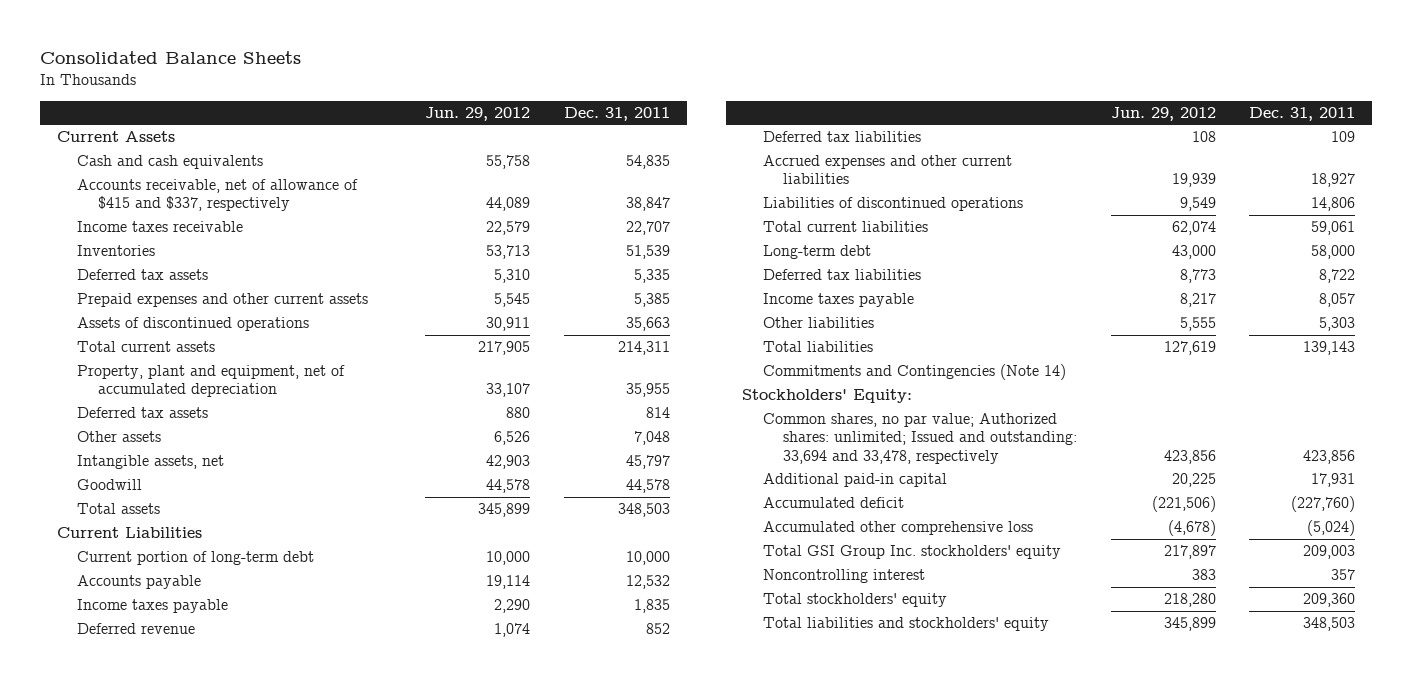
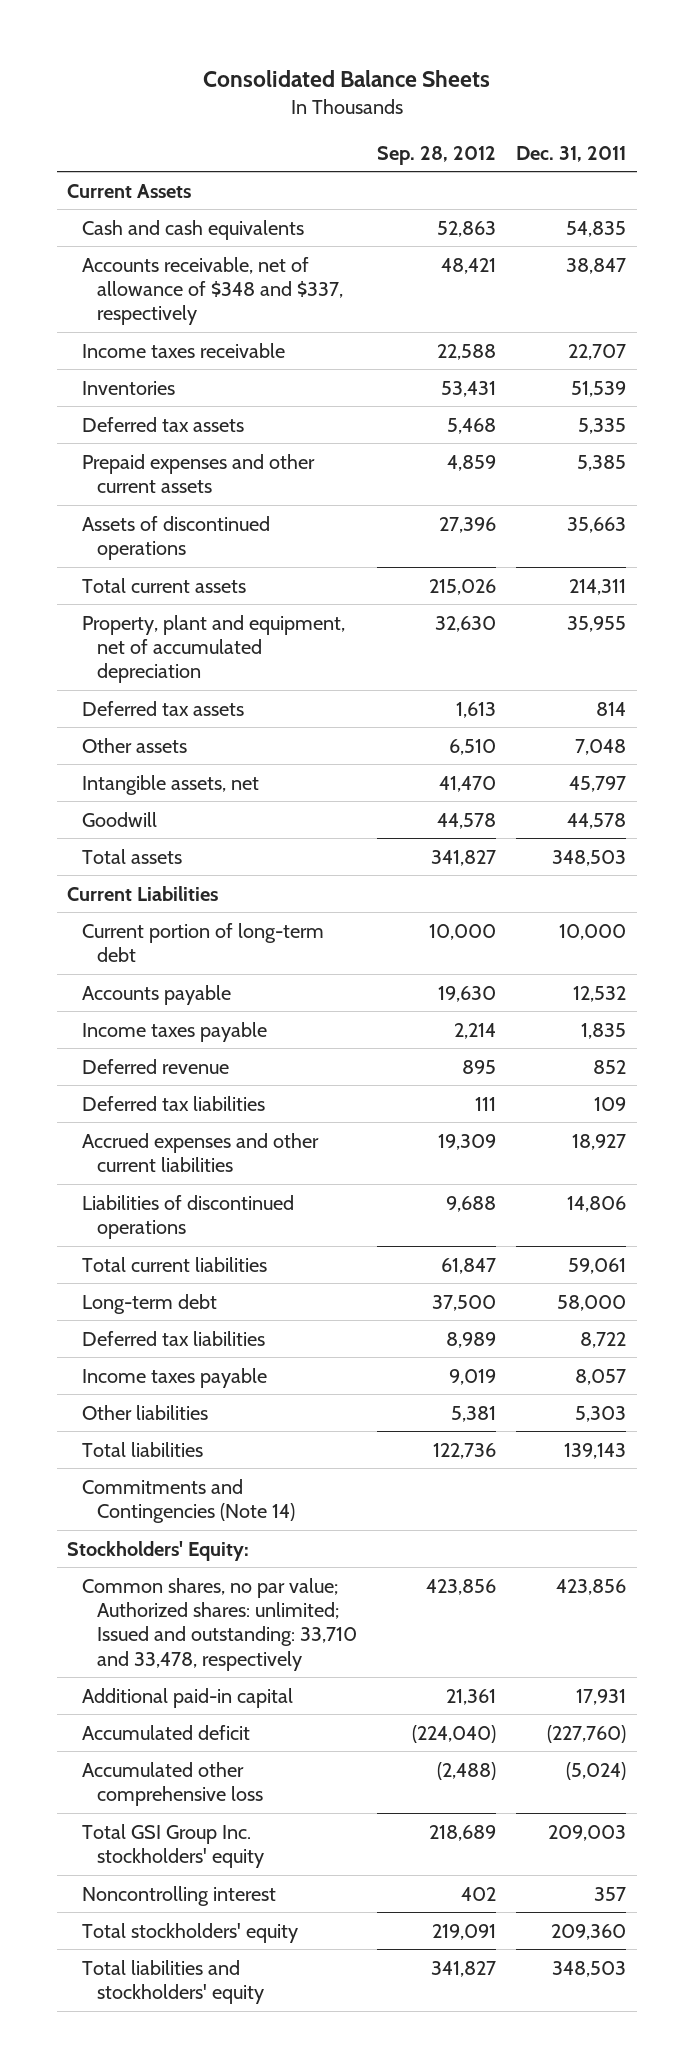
- | Jun. 29, 2012 | Dec. 31, 2011
+ | Sep. 28, 2012 | Dec. 31, 2011
- Accounts receivable, net of allowance of $415 and $337, respectively | 44,089 | 38,847
+ Accounts receivable, net of allowance of $348 and $337, respectively | 48,421 | 38,847
- Common shares, no par value; Authorized shares: unlimited; Issued and outstanding: 33,694 and 33,478, respectively | 423,856 | 423,856
+ Common shares, no par value; Authorized shares: unlimited; Issued and outstanding: 33,710 and 33,478, respectively | 423,856 | 423,856

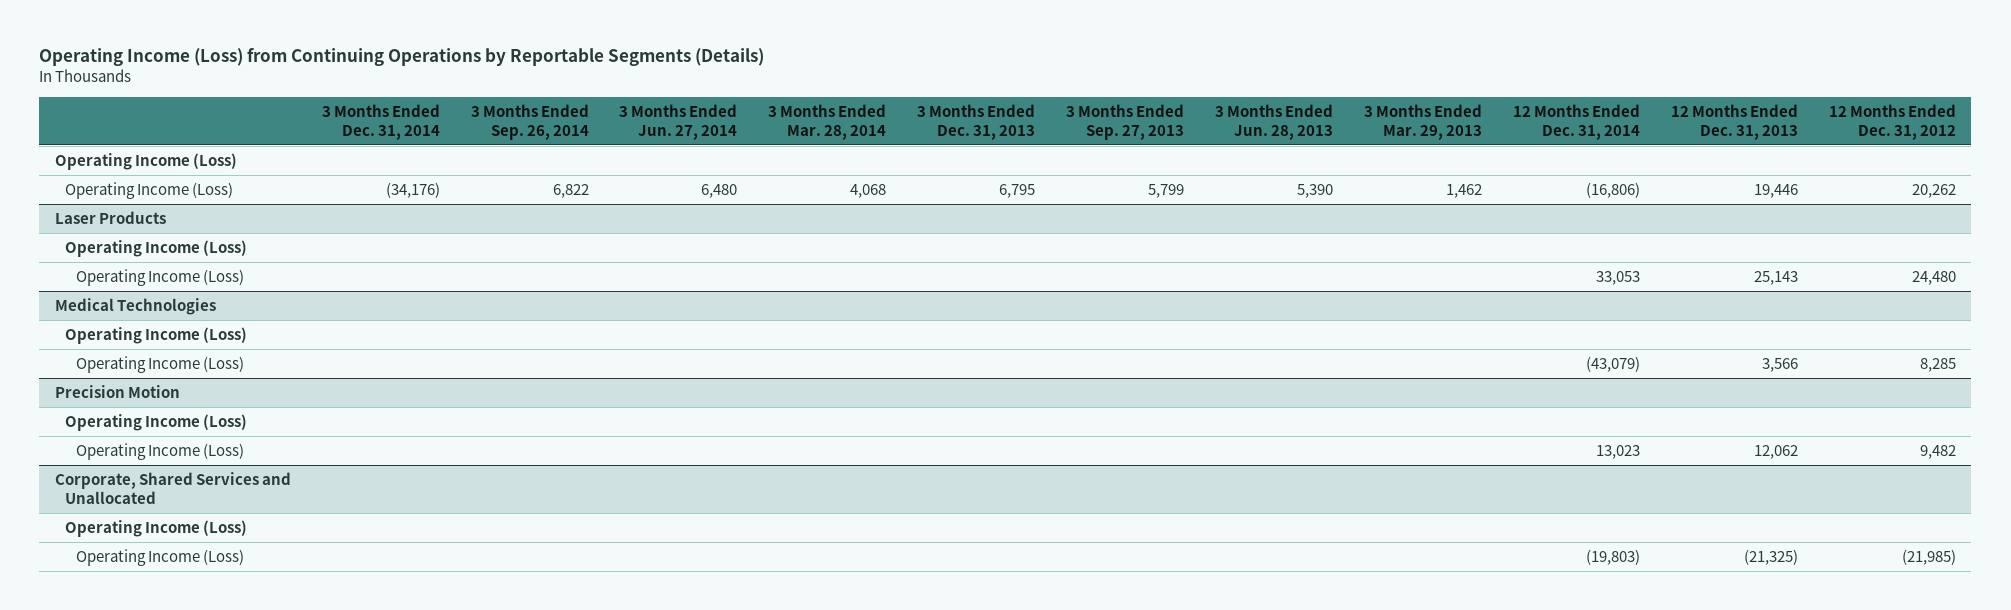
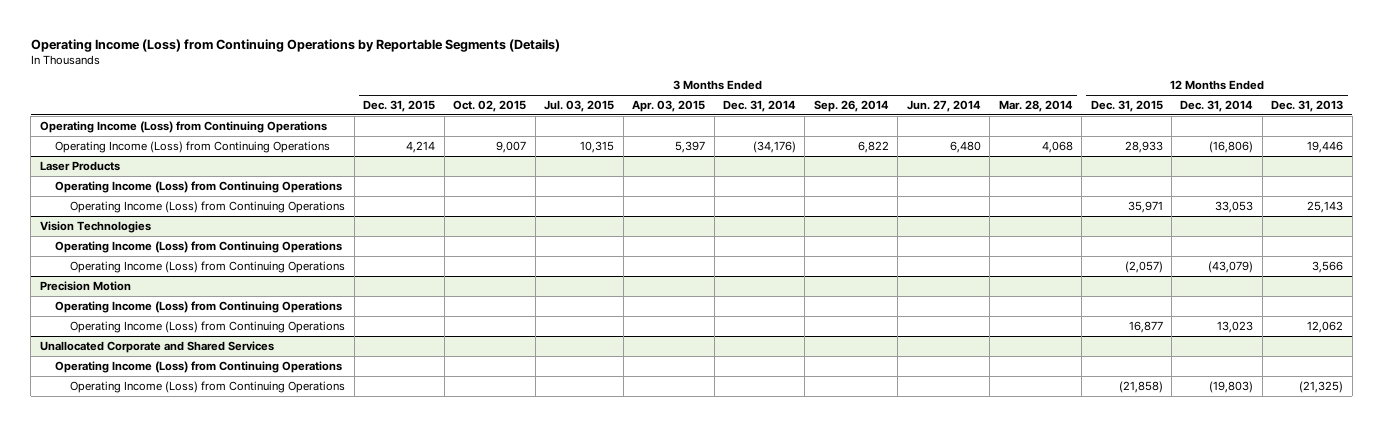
- | 3 Months Ended Dec. 31, 2014 | 3 Months Ended Sep. 26, 2014 | 3 Months Ended Jun. 27, 2014 | 3 Months Ended Mar. 28, 2014 | 3 Months Ended Dec. 31, 2013 | 3 Months Ended Sep. 27, 2013 | 3 Months Ended Jun. 28, 2013 | 3 Months Ended Mar. 29, 2013 | 12 Months Ended Dec. 31, 2014 | 12 Months Ended Dec. 31, 2013 | 12 Months Ended Dec. 31, 2012
+ | 3 Months Ended Dec. 31, 2015 | 3 Months Ended Oct. 02, 2015 | 3 Months Ended Jul. 03, 2015 | 3 Months Ended Apr. 03, 2015 | 3 Months Ended Dec. 31, 2014 | 3 Months Ended Sep. 26, 2014 | 3 Months Ended Jun. 27, 2014 | 3 Months Ended Mar. 28, 2014 | 12 Months Ended Dec. 31, 2015 | 12 Months Ended Dec. 31, 2014 | 12 Months Ended Dec. 31, 2013
- Operating Income (Loss)
- Operating Income (Loss) | (34,176) | 6,822 | 6,480 | 4,068 | 6,795 | 5,799 | 5,390 | 1,462 | (16,806) | 19,446 | 20,262
+ Operating Income (Loss) from Continuing Operations
+ Operating Income (Loss) from Continuing Operations | 4,214 | 9,007 | 10,315 | 5,397 | (34,176) | 6,822 | 6,480 | 4,068 | 28,933 | (16,806) | 19,446
@ Laser Products
- Operating Income (Loss)
- Operating Income (Loss) | | | | | | | | | 33,053 | 25,143 | 24,480
- Medical Technologies
- Operating Income (Loss)
- Operating Income (Loss) | | | | | | | | | (43,079) | 3,566 | 8,285
@ Laser Products
+ Operating Income (Loss) from Continuing Operations
+ Operating Income (Loss) from Continuing Operations | | | | | | | | | 35,971 | 33,053 | 25,143
+ Vision Technologies
+ Operating Income (Loss) from Continuing Operations
+ Operating Income (Loss) from Continuing Operations | | | | | | | | | (2,057) | (43,079) | 3,566
@ Precision Motion
- Operating Income (Loss)
- Operating Income (Loss) | | | | | | | | | 13,023 | 12,062 | 9,482
- Corporate, Shared Services and Unallocated
- Operating Income (Loss)
- Operating Income (Loss) | | | | | | | | | (19,803) | (21,325) | (21,985)
@ Precision Motion
+ Operating Income (Loss) from Continuing Operations
+ Operating Income (Loss) from Continuing Operations | | | | | | | | | 16,877 | 13,023 | 12,062
+ Unallocated Corporate and Shared Services
+ Operating Income (Loss) from Continuing Operations
+ Operating Income (Loss) from Continuing Operations | | | | | | | | | (21,858) | (19,803) | (21,325)

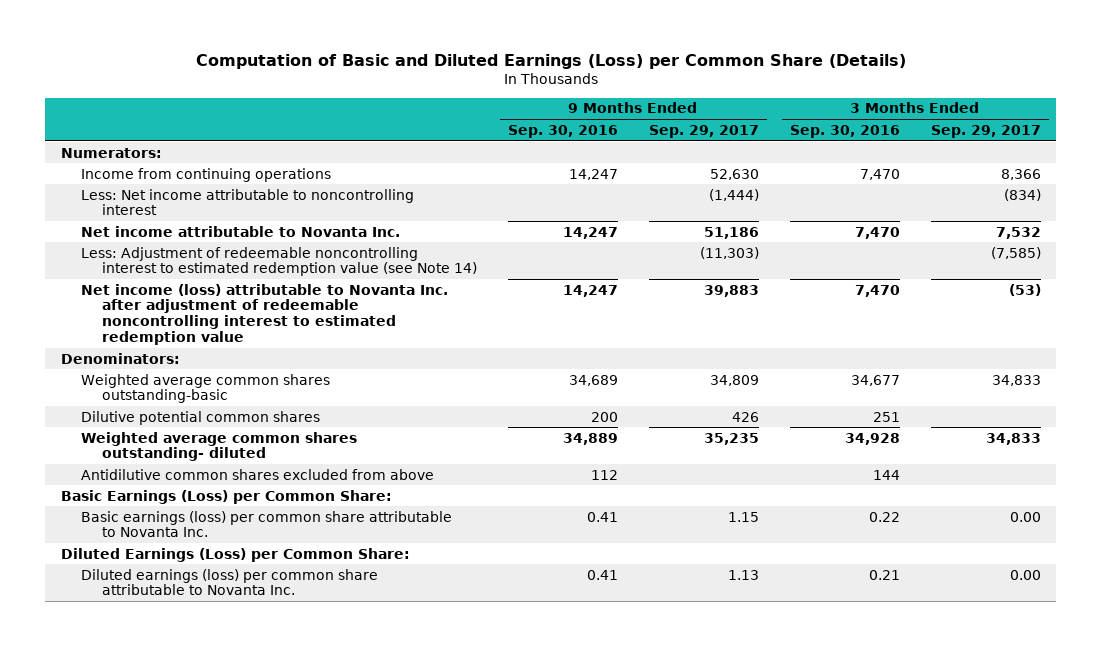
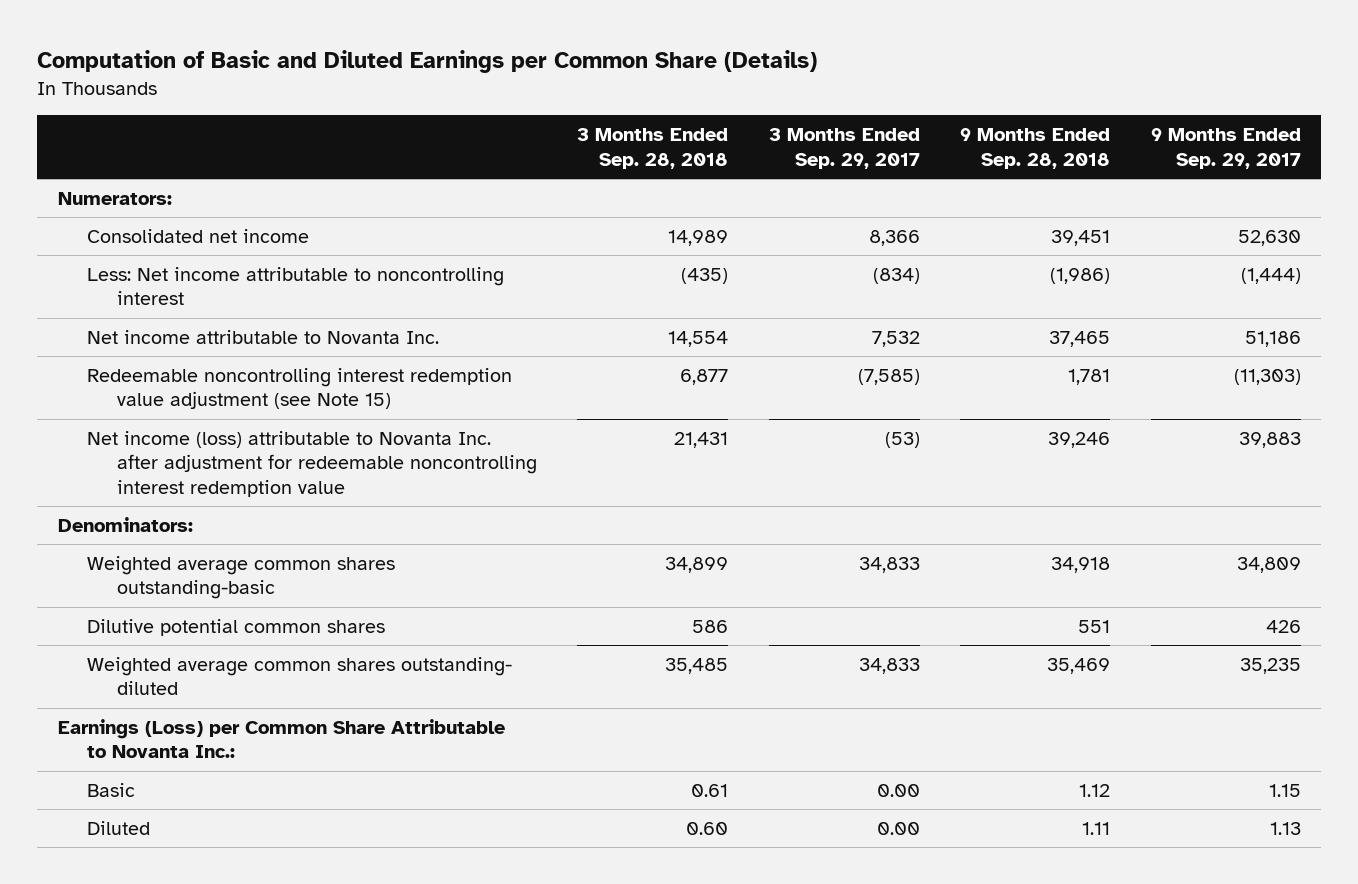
- Computation of Basic and Diluted Earnings (Loss) per Common Share (Details)
+ Computation of Basic and Diluted Earnings per Common Share (Details)
- | 9 Months Ended Sep. 30, 2016 | 9 Months Ended Sep. 29, 2017 | 3 Months Ended Sep. 30, 2016 | 3 Months Ended Sep. 29, 2017
+ | 3 Months Ended Sep. 28, 2018 | 3 Months Ended Sep. 29, 2017 | 9 Months Ended Sep. 28, 2018 | 9 Months Ended Sep. 29, 2017
- Income from continuing operations | 14,247 | 52,630 | 7,470 | 8,366
+ Consolidated net income | 14,989 | 8,366 | 39,451 | 52,630
- Less: Adjustment of redeemable noncontrolling interest to estimated redemption value (see Note 14) | | (11,303) | | (7,585)
- Net income (loss) attributable to Novanta Inc. after adjustment of redeemable noncontrolling interest to estimated redemption value | 14,247 | 39,883 | 7,470 | (53)
+ Redeemable noncontrolling interest redemption value adjustment (see Note 15) | 6,877 | (7,585) | 1,781 | (11,303)
+ Net income (loss) attributable to Novanta Inc. after adjustment for redeemable noncontrolling interest redemption value | 21,431 | (53) | 39,246 | 39,883
- Antidilutive common shares excluded from above | 112 | | 144 |
- Basic Earnings (Loss) per Common Share:
- Basic earnings (loss) per common share attributable to Novanta Inc. | 0.41 | 1.15 | 0.22 | 0.00
- Diluted Earnings (Loss) per Common Share:
- Diluted earnings (loss) per common share attributable to Novanta Inc. | 0.41 | 1.13 | 0.21 | 0.00
+ Earnings (Loss) per Common Share Attributable to Novanta Inc.:
+ Basic | 0.61 | 0.00 | 1.12 | 1.15
+ Diluted | 0.60 | 0.00 | 1.11 | 1.13

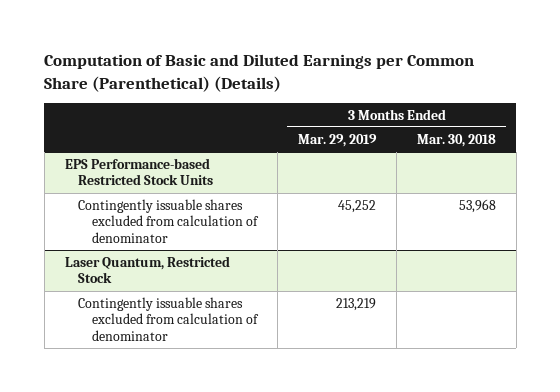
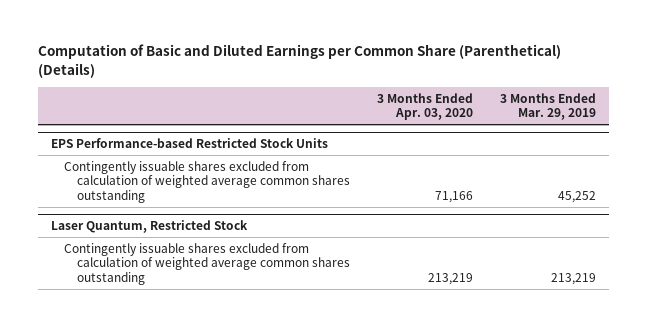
- | 3 Months Ended Mar. 29, 2019 | 3 Months Ended Mar. 30, 2018
+ | 3 Months Ended Apr. 03, 2020 | 3 Months Ended Mar. 29, 2019
@ EPS Performance-based Restricted Stock Units
- Contingently issuable shares excluded from calculation of denominator | 45,252 | 53,968
+ Contingently issuable shares excluded from calculation of weighted average common shares outstanding | 71,166 | 45,252
@ Laser Quantum, Restricted Stock
- Contingently issuable shares excluded from calculation of denominator | 213,219 |
+ Contingently issuable shares excluded from calculation of weighted average common shares outstanding | 213,219 | 213,219

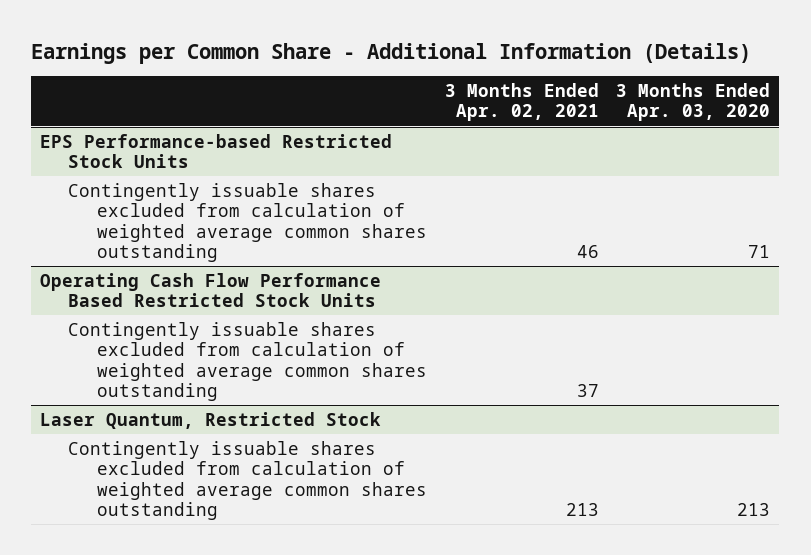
- Computation of Basic and Diluted Earnings per Common Share (Parenthetical) (Details)
+ Earnings per Common Share - Additional Information (Details)
- | 3 Months Ended Apr. 03, 2020 | 3 Months Ended Mar. 29, 2019
+ | 3 Months Ended Apr. 02, 2021 | 3 Months Ended Apr. 03, 2020
@ EPS Performance-based Restricted Stock Units
- Contingently issuable shares excluded from calculation of weighted average common shares outstanding | 71,166 | 45,252
+ Contingently issuable shares excluded from calculation of weighted average common shares outstanding | 46 | 71
+ Operating Cash Flow Performance Based Restricted Stock Units
+ Contingently issuable shares excluded from calculation of weighted average common shares outstanding | 37 |
@ Laser Quantum, Restricted Stock
- Contingently issuable shares excluded from calculation of weighted average common shares outstanding | 213,219 | 213,219
+ Contingently issuable shares excluded from calculation of weighted average common shares outstanding | 213 | 213

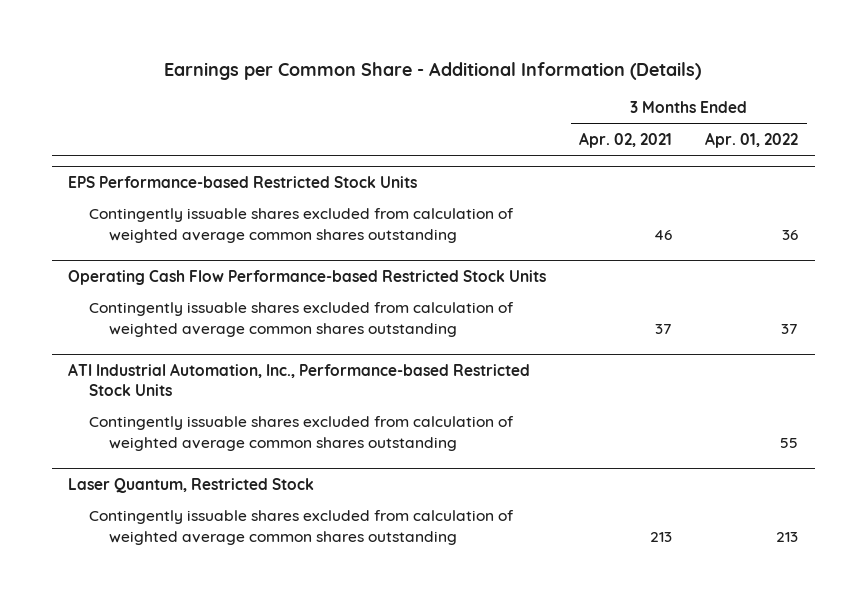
- | 3 Months Ended Apr. 02, 2021 | 3 Months Ended Apr. 03, 2020
+ | 3 Months Ended Apr. 02, 2021 | 3 Months Ended Apr. 01, 2022
- Operating Cash Flow Performance Based Restricted Stock Units
+ Operating Cash Flow Performance-based Restricted Stock Units
+ ATI Industrial Automation, Inc., Performance-based Restricted Stock Units
+ Contingently issuable shares excluded from calculation of weighted average common shares outstanding | | 55

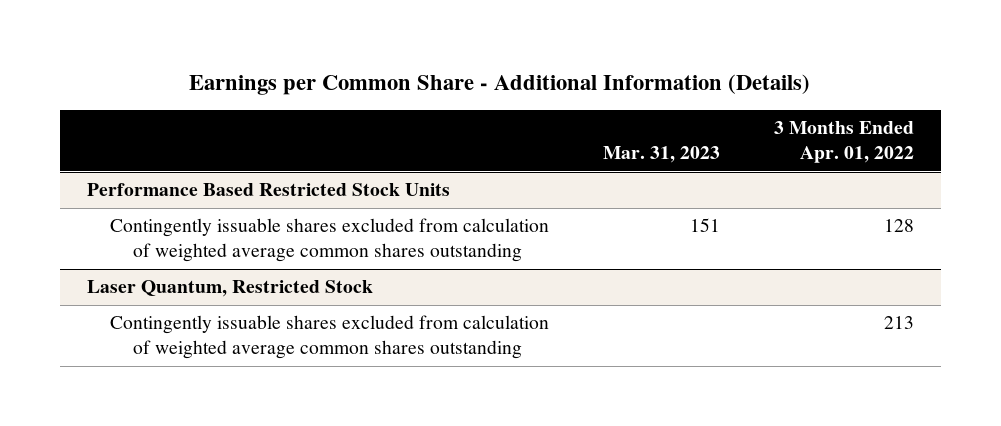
- | 3 Months Ended Apr. 02, 2021 | 3 Months Ended Apr. 01, 2022
+ | Mar. 31, 2023 | 3 Months Ended Apr. 01, 2022
- EPS Performance-based Restricted Stock Units
- Contingently issuable shares excluded from calculation of weighted average common shares outstanding | 46 | 36
- Operating Cash Flow Performance-based Restricted Stock Units
- Contingently issuable shares excluded from calculation of weighted average common shares outstanding | 37 | 37
- ATI Industrial Automation, Inc., Performance-based Restricted Stock Units
- Contingently issuable shares excluded from calculation of weighted average common shares outstanding | | 55
+ Performance Based Restricted Stock Units
+ Contingently issuable shares excluded from calculation of weighted average common shares outstanding | 151 | 128

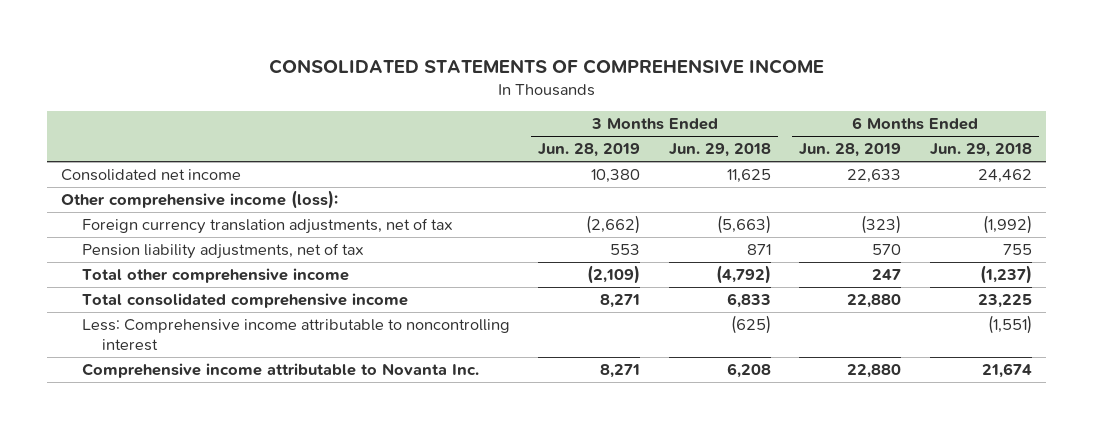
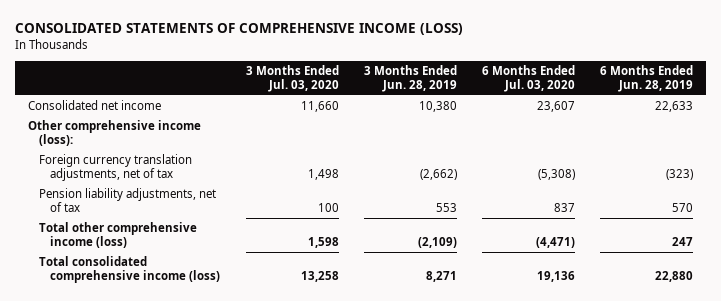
- CONSOLIDATED STATEMENTS OF COMPREHENSIVE INCOME
+ CONSOLIDATED STATEMENTS OF COMPREHENSIVE INCOME (LOSS)
- | 3 Months Ended Jun. 28, 2019 | 3 Months Ended Jun. 29, 2018 | 6 Months Ended Jun. 28, 2019 | 6 Months Ended Jun. 29, 2018
+ | 3 Months Ended Jul. 03, 2020 | 3 Months Ended Jun. 28, 2019 | 6 Months Ended Jul. 03, 2020 | 6 Months Ended Jun. 28, 2019
- Total other comprehensive income | (2,109) | (4,792) | 247 | (1,237)
- Total consolidated comprehensive income | 8,271 | 6,833 | 22,880 | 23,225
- Less: Comprehensive income attributable to noncontrolling interest | | (625) | | (1,551)
- Comprehensive income attributable to Novanta Inc. | 8,271 | 6,208 | 22,880 | 21,674
+ Total other comprehensive income (loss) | 1,598 | (2,109) | (4,471) | 247
+ Total consolidated comprehensive income (loss) | 13,258 | 8,271 | 19,136 | 22,880

